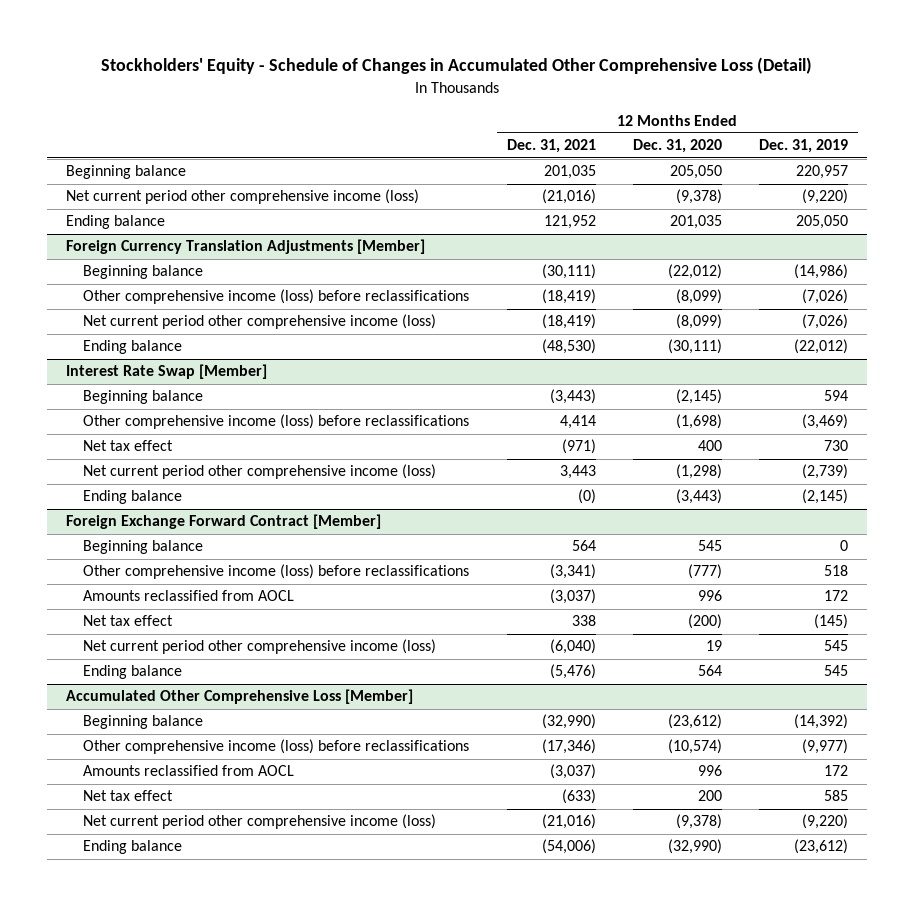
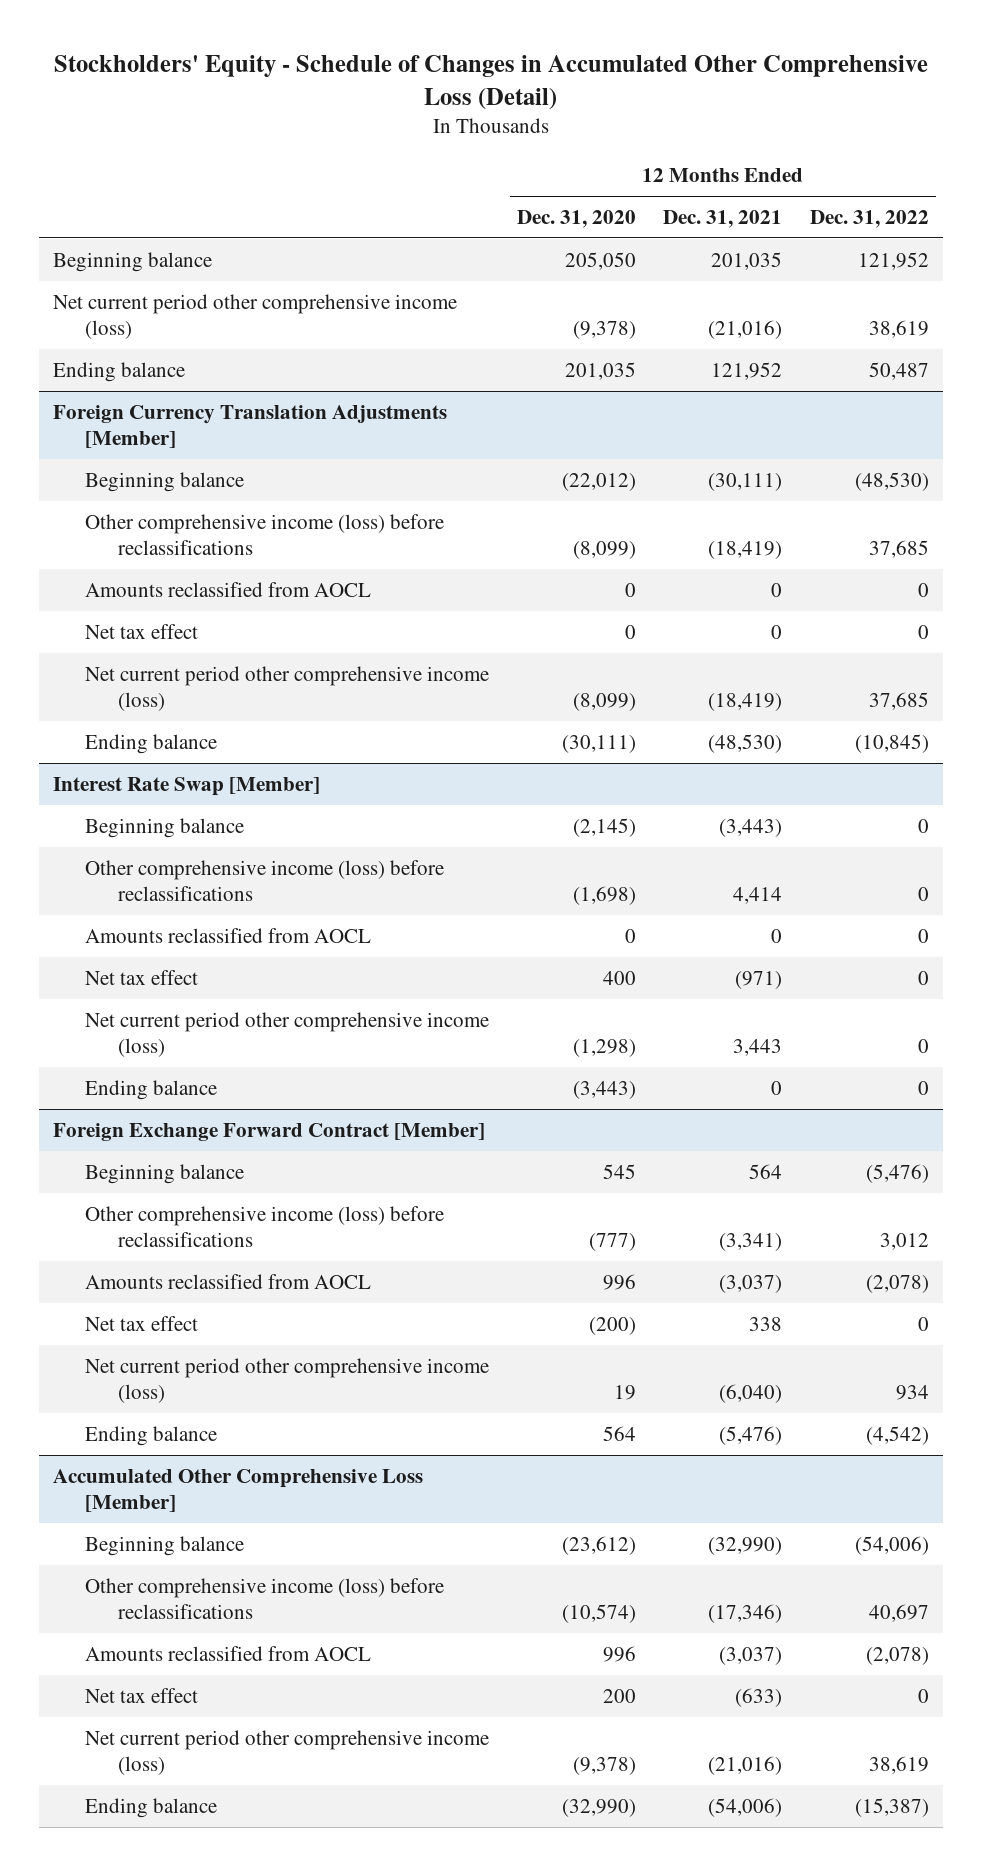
- | 12 Months Ended Dec. 31, 2021 | 12 Months Ended Dec. 31, 2020 | 12 Months Ended Dec. 31, 2019
+ | 12 Months Ended Dec. 31, 2020 | 12 Months Ended Dec. 31, 2021 | 12 Months Ended Dec. 31, 2022
@ Foreign Currency Translation Adjustments [Member]
+ Amounts reclassified from AOCL | 0 | 0 | 0
+ Net tax effect | 0 | 0 | 0
@ Interest Rate Swap [Member]
+ Amounts reclassified from AOCL | 0 | 0 | 0
- Ending balance | (0) | (3,443) | (2,145)
+ Ending balance | (3,443) | 0 | 0

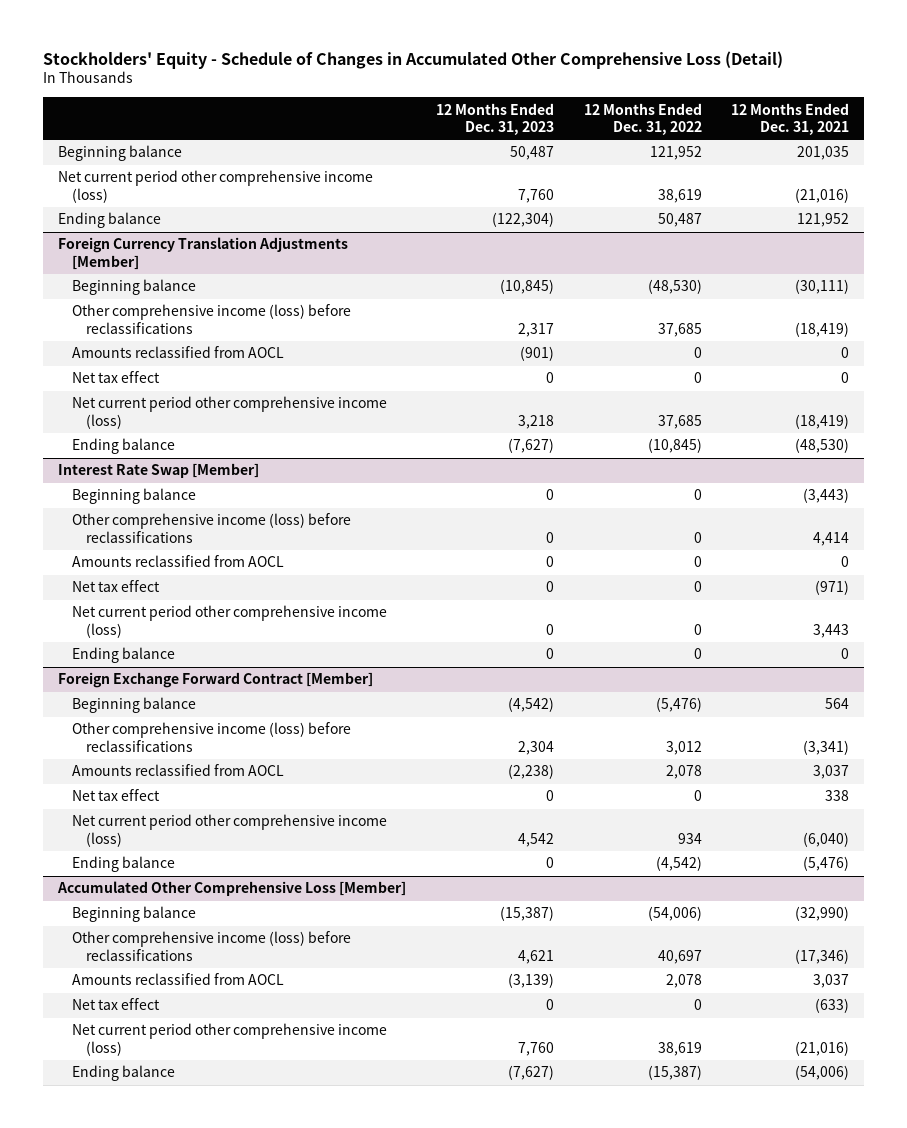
- | 12 Months Ended Dec. 31, 2020 | 12 Months Ended Dec. 31, 2021 | 12 Months Ended Dec. 31, 2022
+ | 12 Months Ended Dec. 31, 2023 | 12 Months Ended Dec. 31, 2022 | 12 Months Ended Dec. 31, 2021
@ Foreign Exchange Forward Contract [Member]
- Amounts reclassified from AOCL | 996 | (3,037) | (2,078)
+ Amounts reclassified from AOCL | (2,238) | 2,078 | 3,037
@ Accumulated Other Comprehensive Loss [Member]
- Amounts reclassified from AOCL | 996 | (3,037) | (2,078)
+ Amounts reclassified from AOCL | (3,139) | 2,078 | 3,037

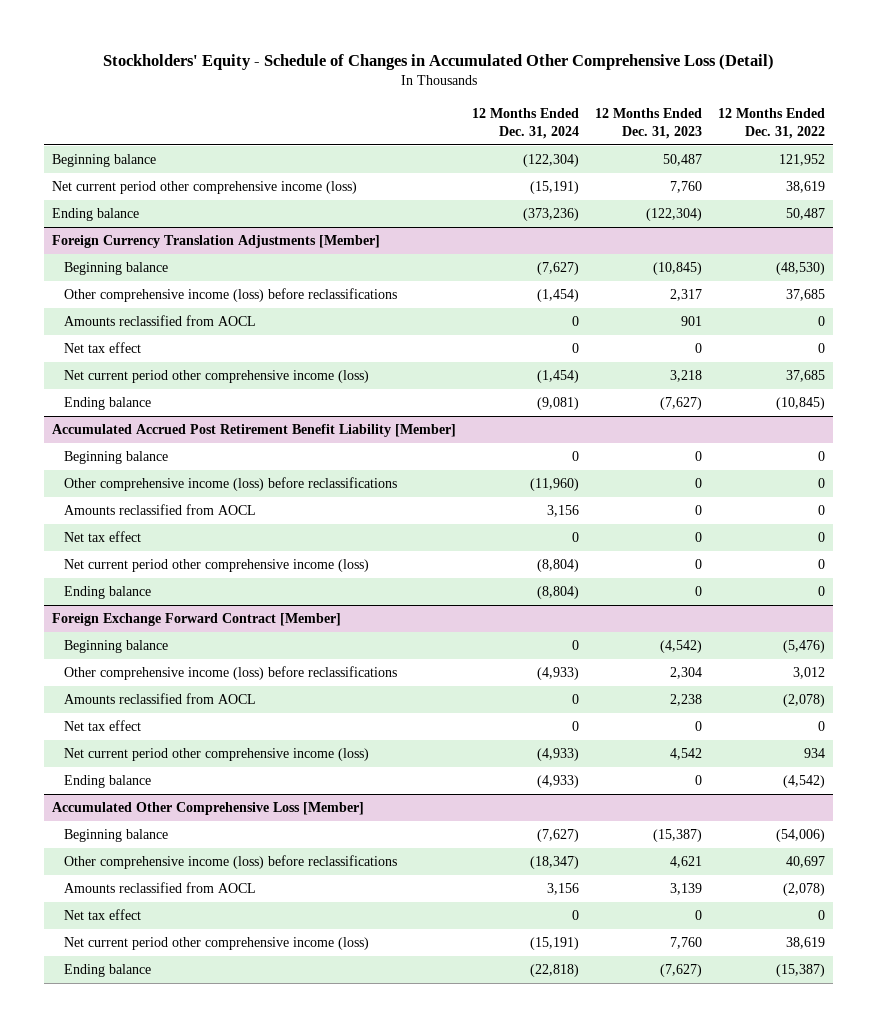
- | 12 Months Ended Dec. 31, 2023 | 12 Months Ended Dec. 31, 2022 | 12 Months Ended Dec. 31, 2021
+ | 12 Months Ended Dec. 31, 2024 | 12 Months Ended Dec. 31, 2023 | 12 Months Ended Dec. 31, 2022
@ Foreign Currency Translation Adjustments [Member]
- Amounts reclassified from AOCL | (901) | 0 | 0
+ Amounts reclassified from AOCL | 0 | 901 | 0
- Interest Rate Swap [Member]
+ Accumulated Accrued Post Retirement Benefit Liability [Member]
@ Foreign Exchange Forward Contract [Member]
- Amounts reclassified from AOCL | (2,238) | 2,078 | 3,037
+ Amounts reclassified from AOCL | 0 | 2,238 | (2,078)
@ Accumulated Other Comprehensive Loss [Member]
- Amounts reclassified from AOCL | (3,139) | 2,078 | 3,037
+ Amounts reclassified from AOCL | 3,156 | 3,139 | (2,078)

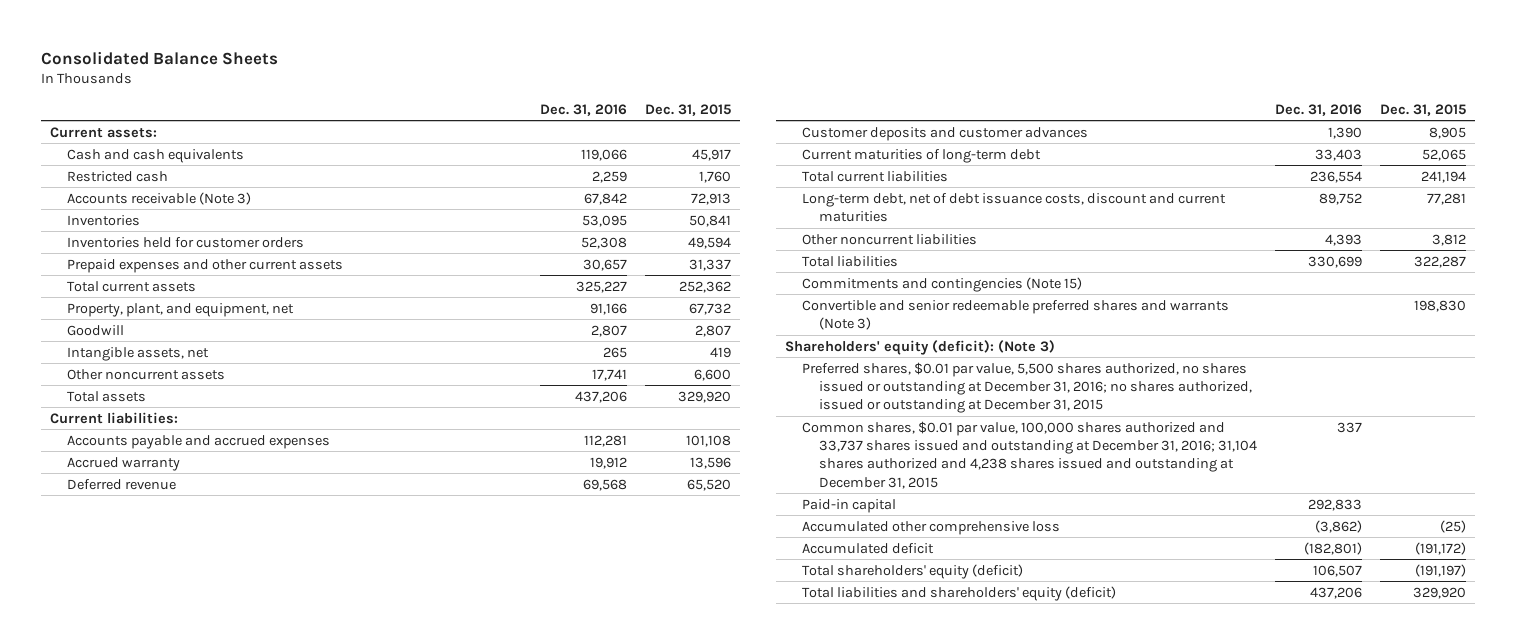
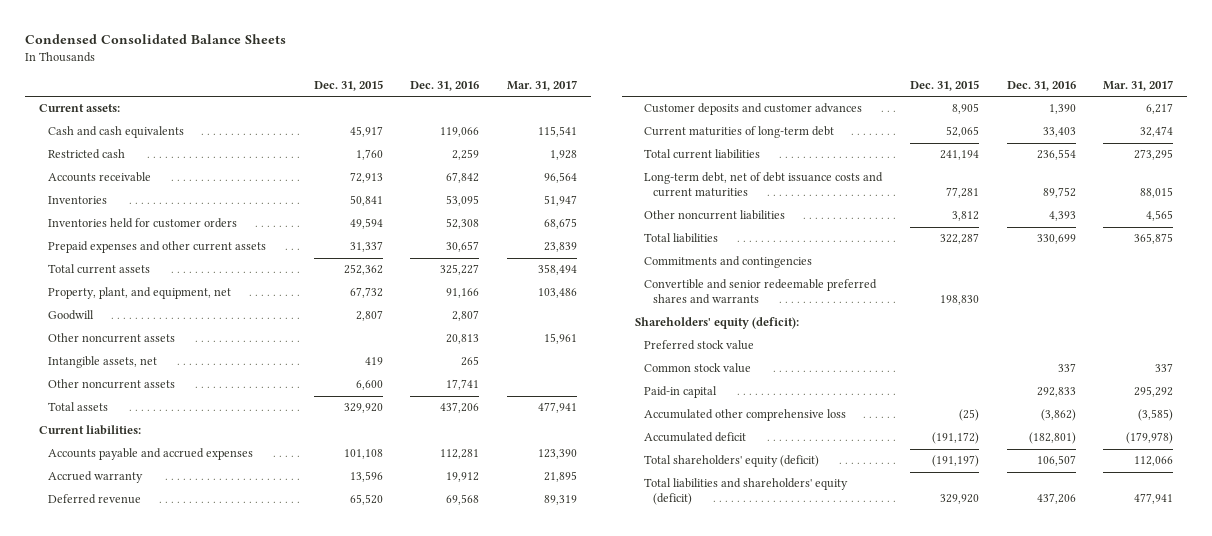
- Consolidated Balance Sheets
+ Condensed Consolidated Balance Sheets
- | Dec. 31, 2016 | Dec. 31, 2015
+ | Dec. 31, 2015 | Dec. 31, 2016 | Mar. 31, 2017
- Accounts receivable (Note 3) | 67,842 | 72,913
+ Accounts receivable | 72,913 | 67,842 | 96,564
+ Other noncurrent assets | | 20,813 | 15,961
- Long-term debt, net of debt issuance costs, discount and current maturities | 89,752 | 77,281
+ Long-term debt, net of debt issuance costs and current maturities | 77,281 | 89,752 | 88,015
- Commitments and contingencies (Note 15)
- Convertible and senior redeemable preferred shares and warrants (Note 3) | | 198,830
- Shareholders' equity (deficit): (Note 3)
- Preferred shares, $0.01 par value, 5,500 shares authorized, no shares issued or outstanding at December 31, 2016; no shares authorized, issued or outstanding at December 31, 2015
- Common shares, $0.01 par value, 100,000 shares authorized and 33,737 shares issued and outstanding at December 31, 2016; 31,104 shares authorized and 4,238 shares issued and outstanding at December 31, 2015 | 337 |
+ Commitments and contingencies
+ Convertible and senior redeemable preferred shares and warrants | 198,830 | |
+ Shareholders' equity (deficit):
+ Preferred stock value
+ Common stock value | | 337 | 337

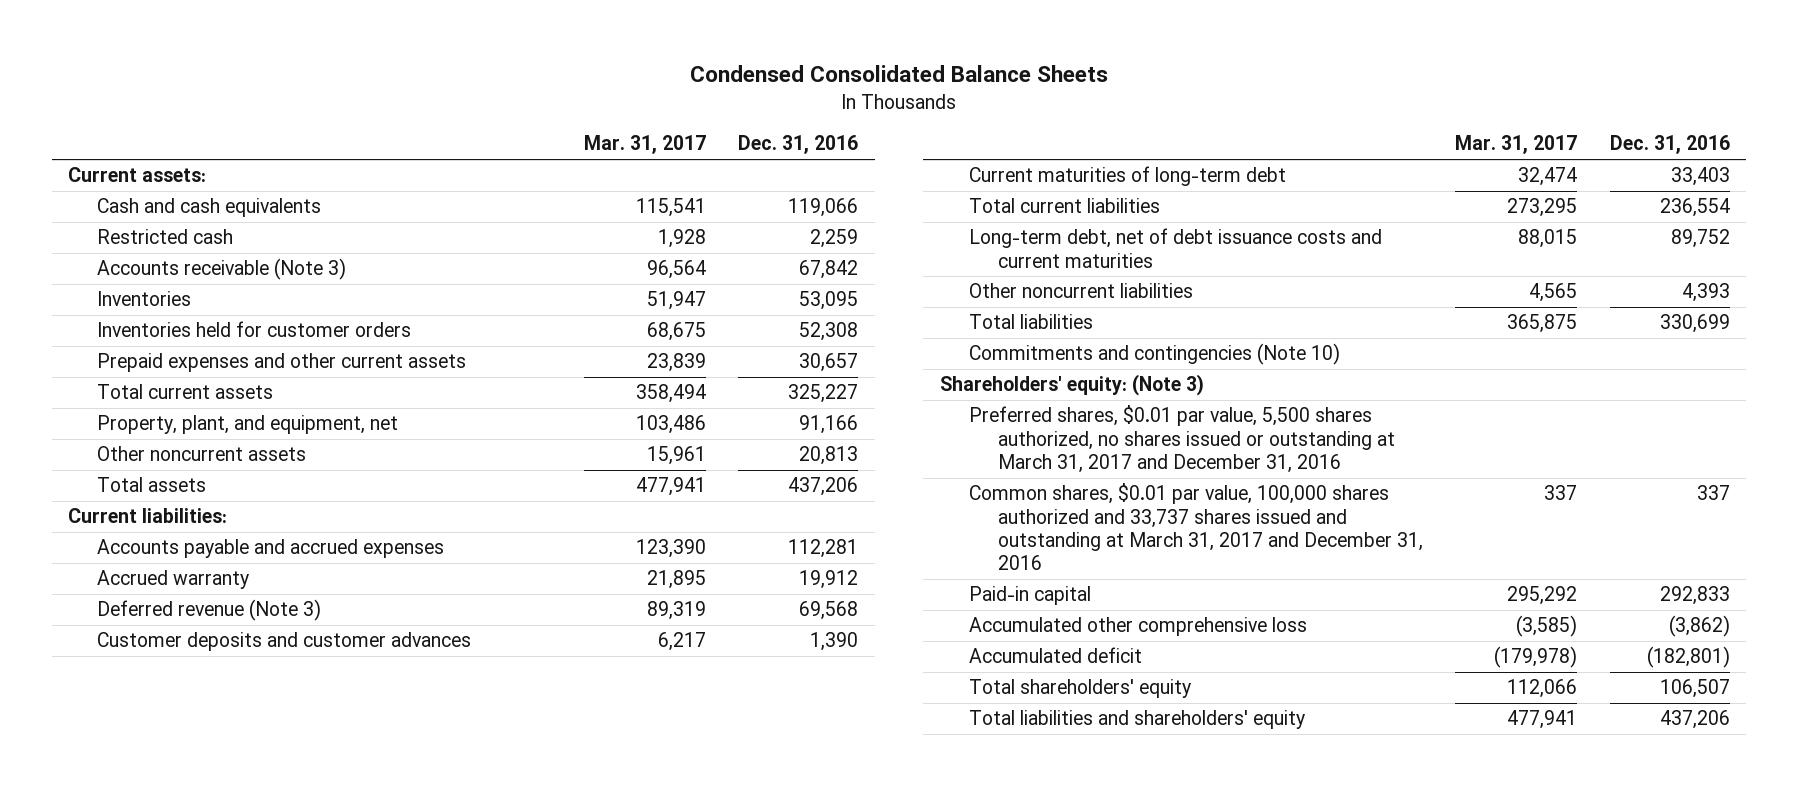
- | Dec. 31, 2015 | Dec. 31, 2016 | Mar. 31, 2017
+ | Mar. 31, 2017 | Dec. 31, 2016
- Accounts receivable | 72,913 | 67,842 | 96,564
+ Accounts receivable (Note 3) | 96,564 | 67,842
- Goodwill | 2,807 | 2,807 |
- Intangible assets, net | 419 | 265 |
- Other noncurrent assets | 6,600 | 17,741 |
- Deferred revenue | 65,520 | 69,568 | 89,319
+ Deferred revenue (Note 3) | 89,319 | 69,568
- Commitments and contingencies
- Convertible and senior redeemable preferred shares and warrants | 198,830 | |
- Shareholders' equity (deficit):
- Preferred stock value
- Common stock value | | 337 | 337
+ Commitments and contingencies (Note 10)
+ Shareholders' equity: (Note 3)
+ Preferred shares, $0.01 par value, 5,500 shares authorized, no shares issued or outstanding at March 31, 2017 and December 31, 2016
+ Common shares, $0.01 par value, 100,000 shares authorized and 33,737 shares issued and outstanding at March 31, 2017 and December 31, 2016 | 337 | 337
- Total shareholders' equity (deficit) | (191,197) | 106,507 | 112,066
- Total liabilities and shareholders' equity (deficit) | 329,920 | 437,206 | 477,941
+ Total shareholders' equity | 112,066 | 106,507
+ Total liabilities and shareholders' equity | 477,941 | 437,206

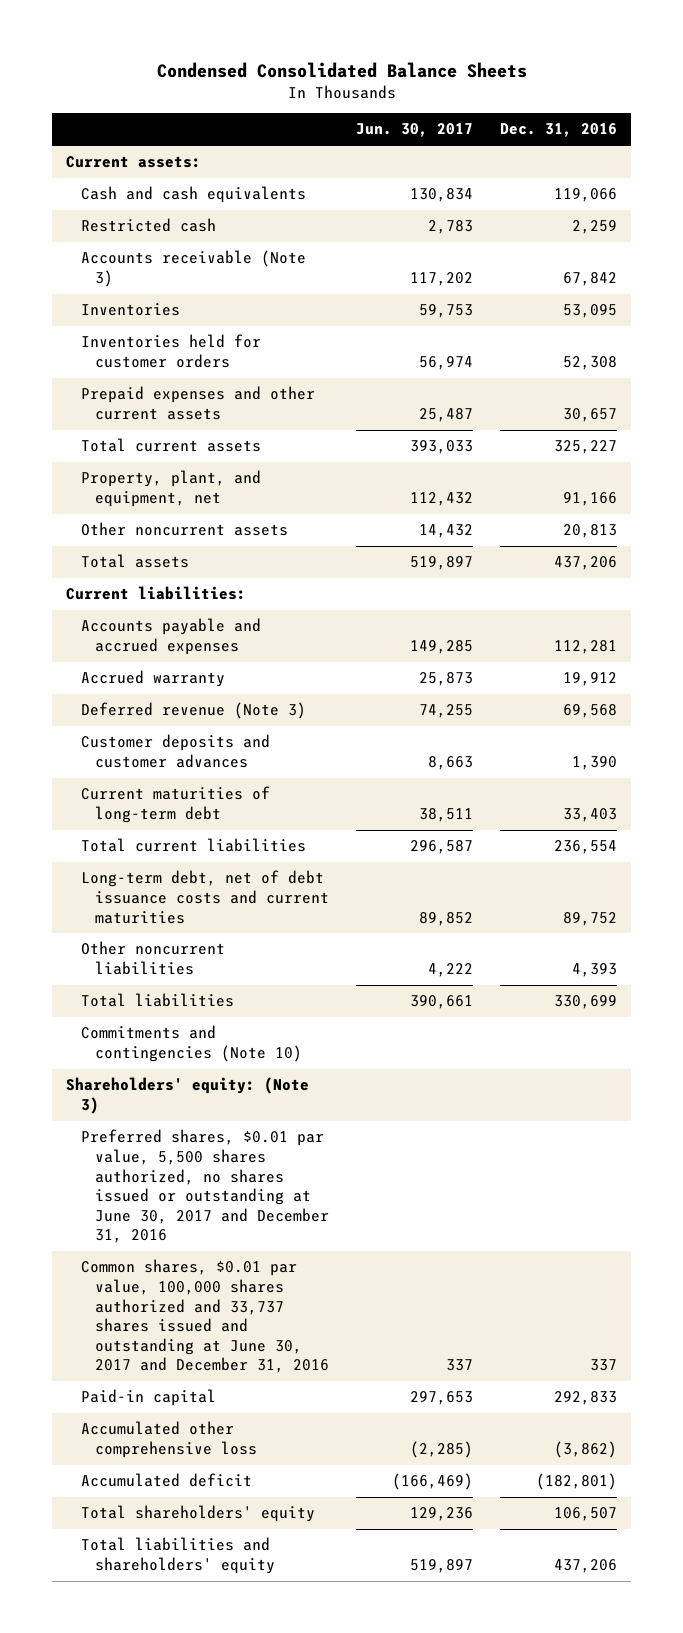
- | Mar. 31, 2017 | Dec. 31, 2016
+ | Jun. 30, 2017 | Dec. 31, 2016
- Preferred shares, $0.01 par value, 5,500 shares authorized, no shares issued or outstanding at March 31, 2017 and December 31, 2016
- Common shares, $0.01 par value, 100,000 shares authorized and 33,737 shares issued and outstanding at March 31, 2017 and December 31, 2016 | 337 | 337
+ Preferred shares, $0.01 par value, 5,500 shares authorized, no shares issued or outstanding at June 30, 2017 and December 31, 2016
+ Common shares, $0.01 par value, 100,000 shares authorized and 33,737 shares issued and outstanding at June 30, 2017 and December 31, 2016 | 337 | 337

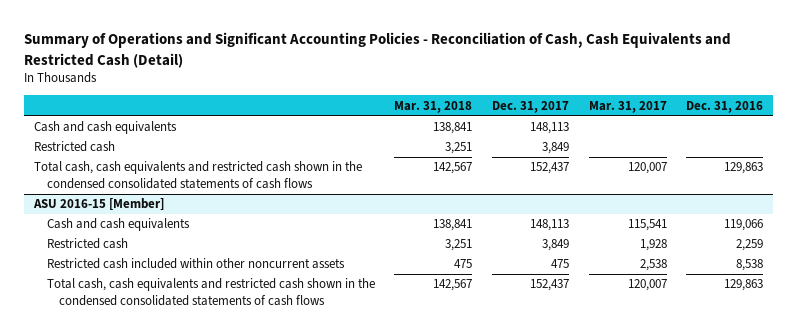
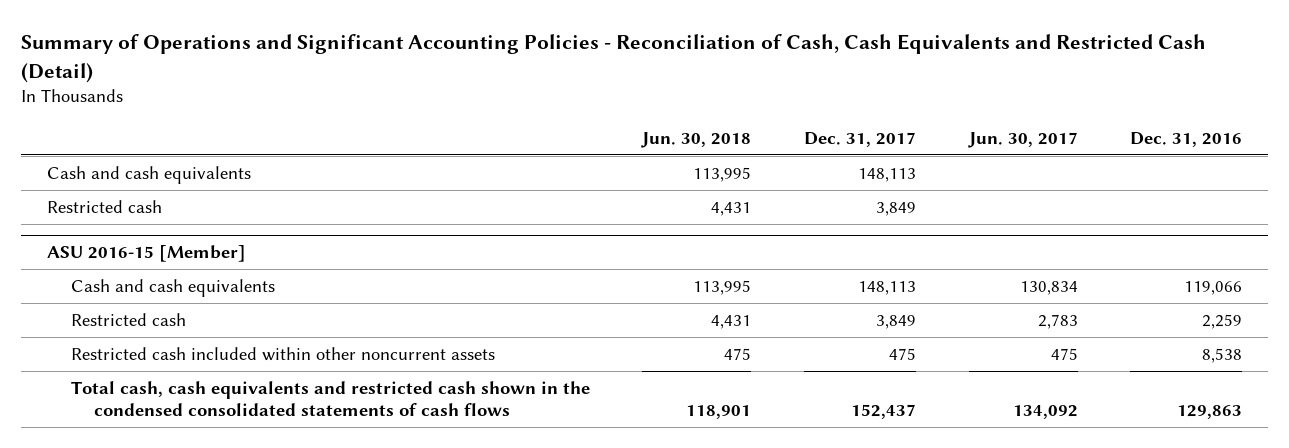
- | Mar. 31, 2018 | Dec. 31, 2017 | Mar. 31, 2017 | Dec. 31, 2016
+ | Jun. 30, 2018 | Dec. 31, 2017 | Jun. 30, 2017 | Dec. 31, 2016
- Total cash, cash equivalents and restricted cash shown in the condensed consolidated statements of cash flows | 142,567 | 152,437 | 120,007 | 129,863

